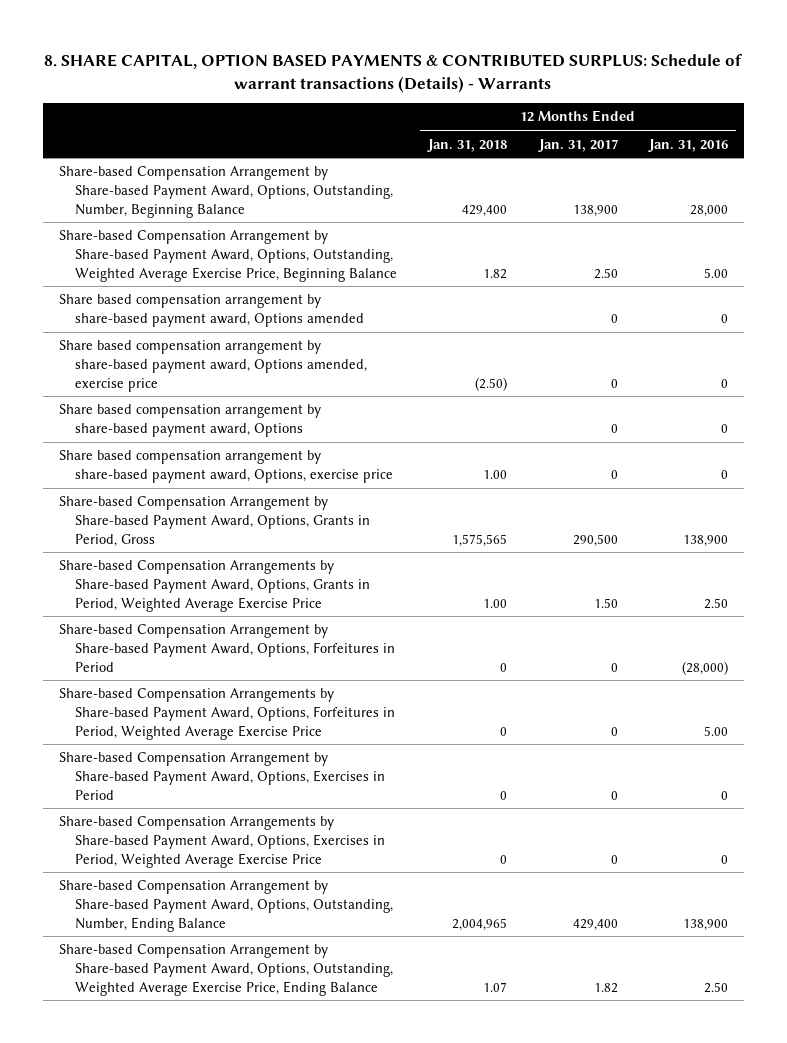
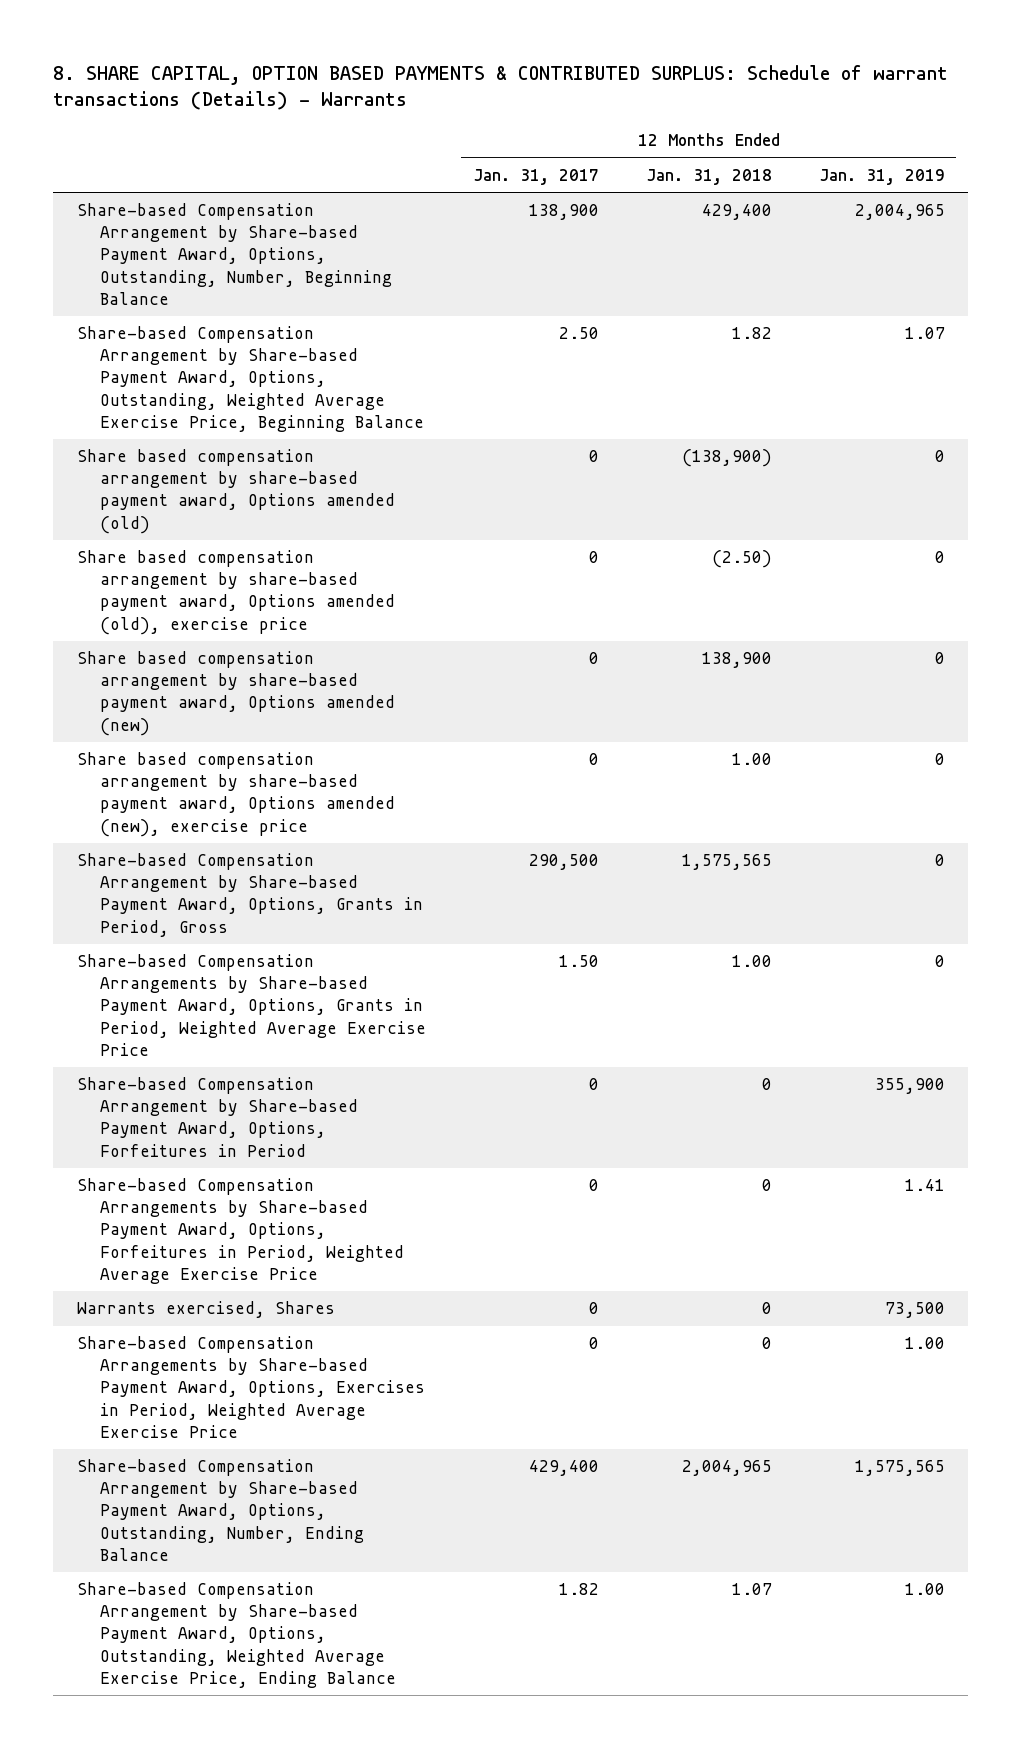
- | 12 Months Ended Jan. 31, 2018 | 12 Months Ended Jan. 31, 2017 | 12 Months Ended Jan. 31, 2016
+ | 12 Months Ended Jan. 31, 2017 | 12 Months Ended Jan. 31, 2018 | 12 Months Ended Jan. 31, 2019
- Share based compensation arrangement by share-based payment award, Options amended | | 0 | 0
- Share based compensation arrangement by share-based payment award, Options amended, exercise price | (2.50) | 0 | 0
- Share based compensation arrangement by share-based payment award, Options | | 0 | 0
- Share based compensation arrangement by share-based payment award, Options, exercise price | 1.00 | 0 | 0
+ Share based compensation arrangement by share-based payment award, Options amended (old) | 0 | (138,900) | 0
+ Share based compensation arrangement by share-based payment award, Options amended (old), exercise price | 0 | (2.50) | 0
+ Share based compensation arrangement by share-based payment award, Options amended (new) | 0 | 138,900 | 0
+ Share based compensation arrangement by share-based payment award, Options amended (new), exercise price | 0 | 1.00 | 0
- Share-based Compensation Arrangement by Share-based Payment Award, Options, Exercises in Period | 0 | 0 | 0
+ Warrants exercised, Shares | 0 | 0 | 73,500

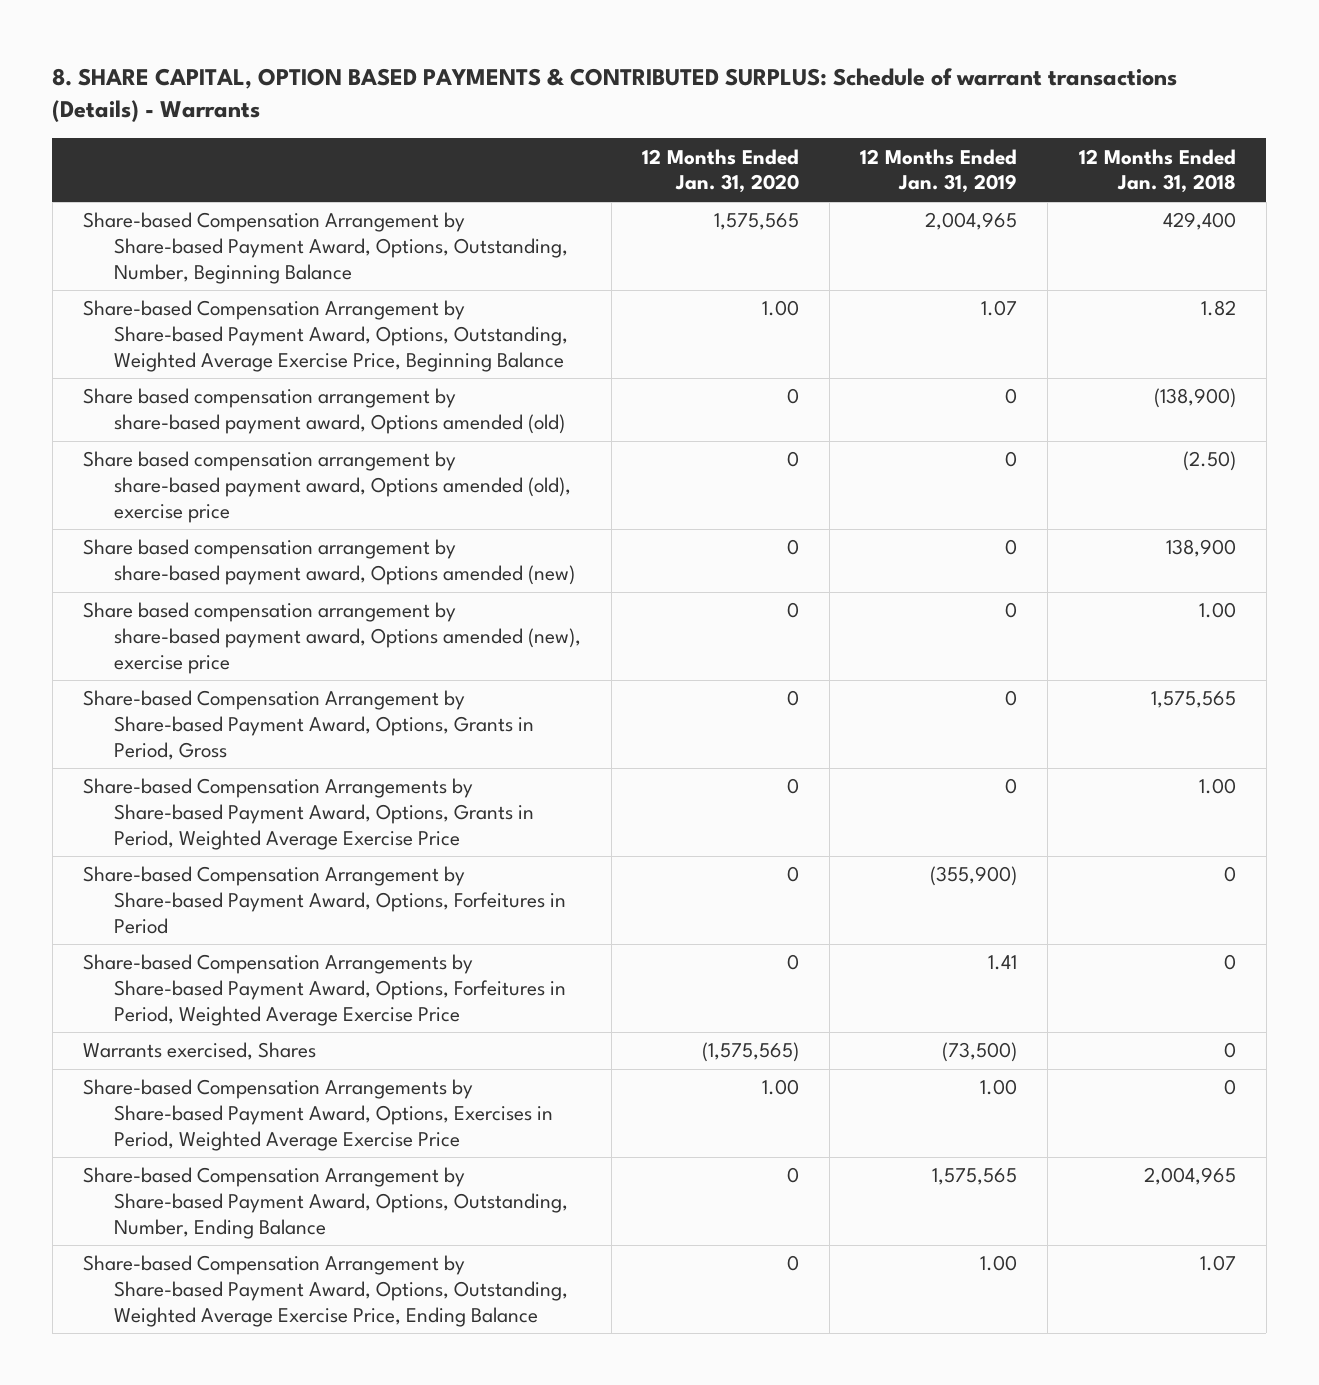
- | 12 Months Ended Jan. 31, 2017 | 12 Months Ended Jan. 31, 2018 | 12 Months Ended Jan. 31, 2019
+ | 12 Months Ended Jan. 31, 2020 | 12 Months Ended Jan. 31, 2019 | 12 Months Ended Jan. 31, 2018
- Share-based Compensation Arrangement by Share-based Payment Award, Options, Forfeitures in Period | 0 | 0 | 355,900
+ Share-based Compensation Arrangement by Share-based Payment Award, Options, Forfeitures in Period | 0 | (355,900) | 0
- Warrants exercised, Shares | 0 | 0 | 73,500
+ Warrants exercised, Shares | (1,575,565) | (73,500) | 0

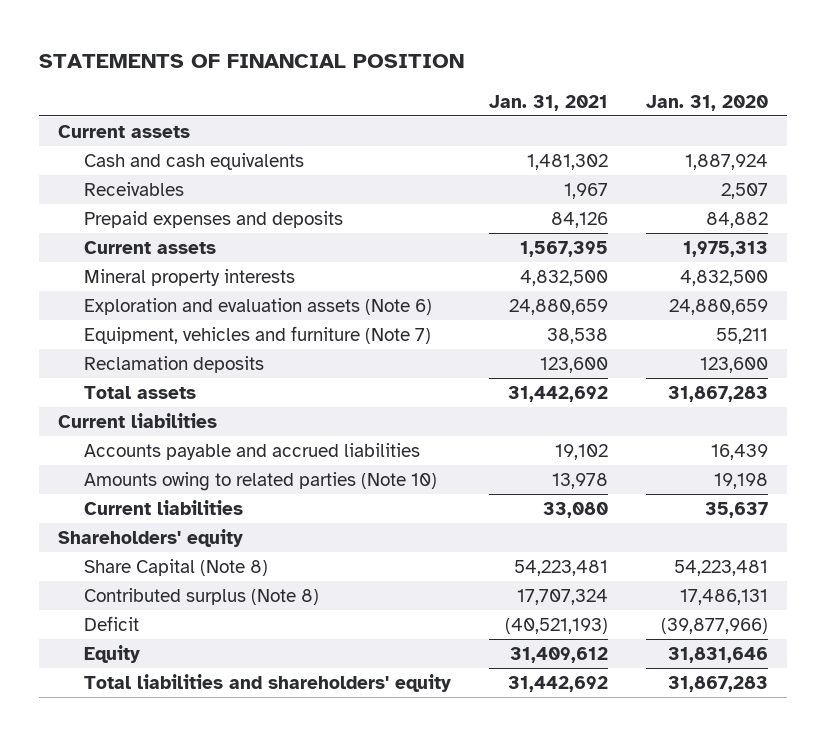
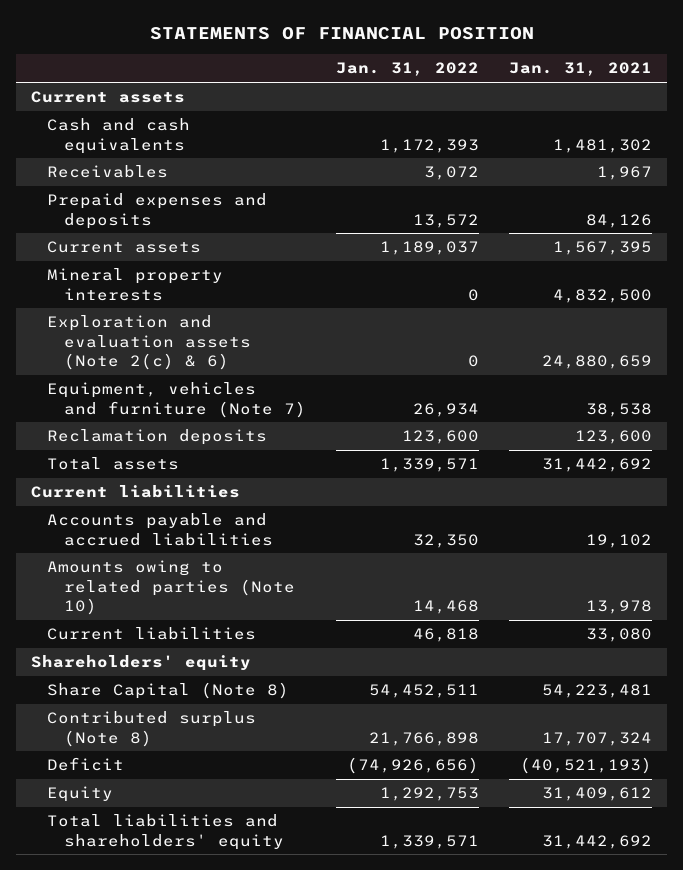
- | Jan. 31, 2021 | Jan. 31, 2020
+ | Jan. 31, 2022 | Jan. 31, 2021
- Exploration and evaluation assets (Note 6) | 24,880,659 | 24,880,659
+ Exploration and evaluation assets (Note 2(c) & 6) | 0 | 24,880,659

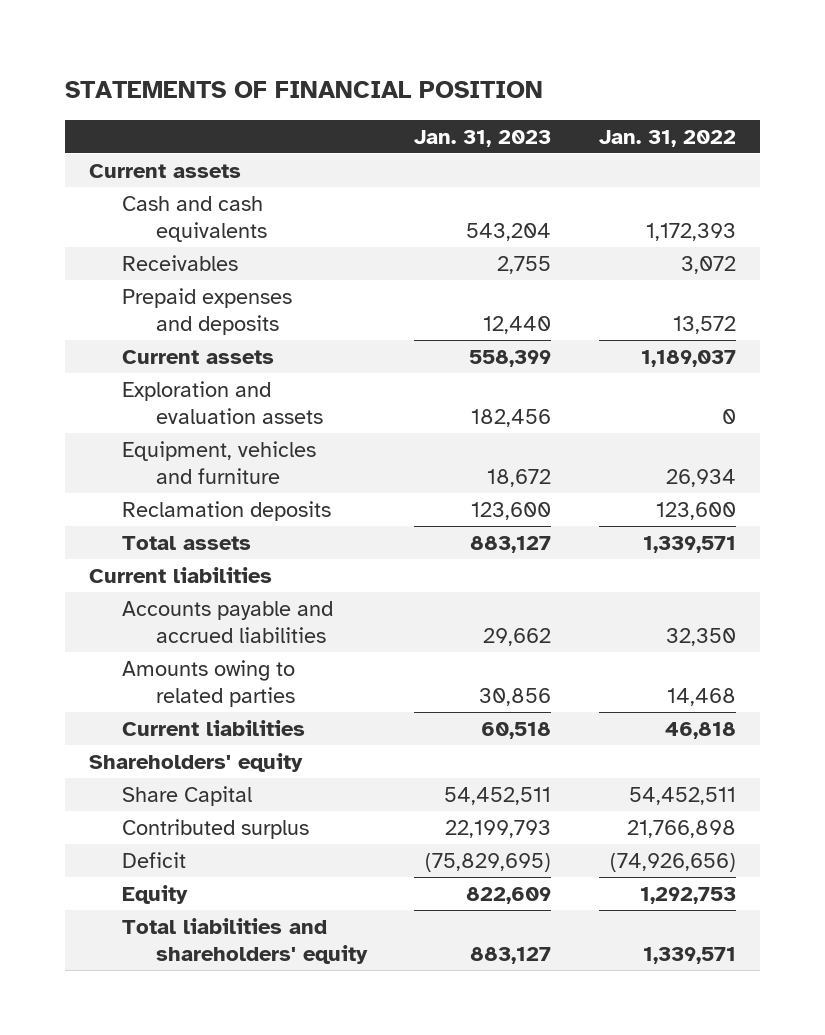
- | Jan. 31, 2022 | Jan. 31, 2021
+ | Jan. 31, 2023 | Jan. 31, 2022
- Mineral property interests | 0 | 4,832,500
- Exploration and evaluation assets (Note 2(c) & 6) | 0 | 24,880,659
- Equipment, vehicles and furniture (Note 7) | 26,934 | 38,538
+ Exploration and evaluation assets | 182,456 | 0
+ Equipment, vehicles and furniture | 18,672 | 26,934
- Amounts owing to related parties (Note 10) | 14,468 | 13,978
+ Amounts owing to related parties | 30,856 | 14,468
- Share Capital (Note 8) | 54,452,511 | 54,223,481
- Contributed surplus (Note 8) | 21,766,898 | 17,707,324
+ Share Capital | 54,452,511 | 54,452,511
+ Contributed surplus | 22,199,793 | 21,766,898

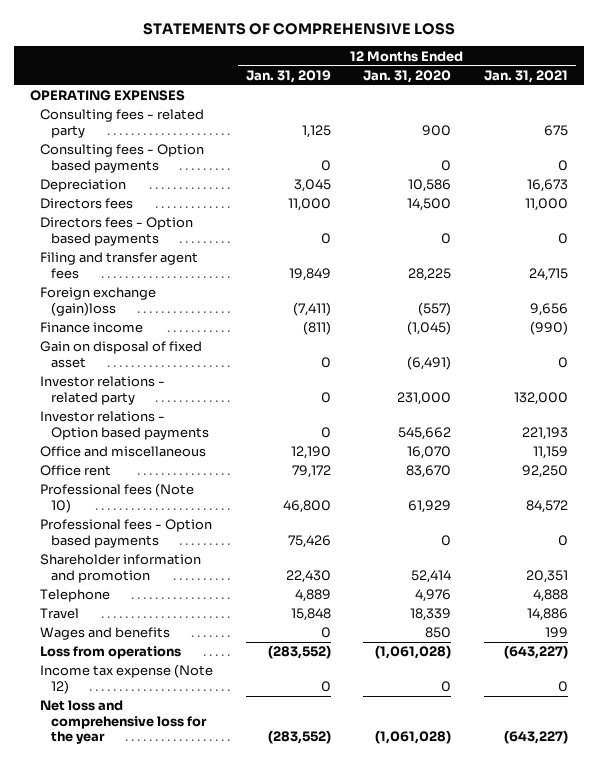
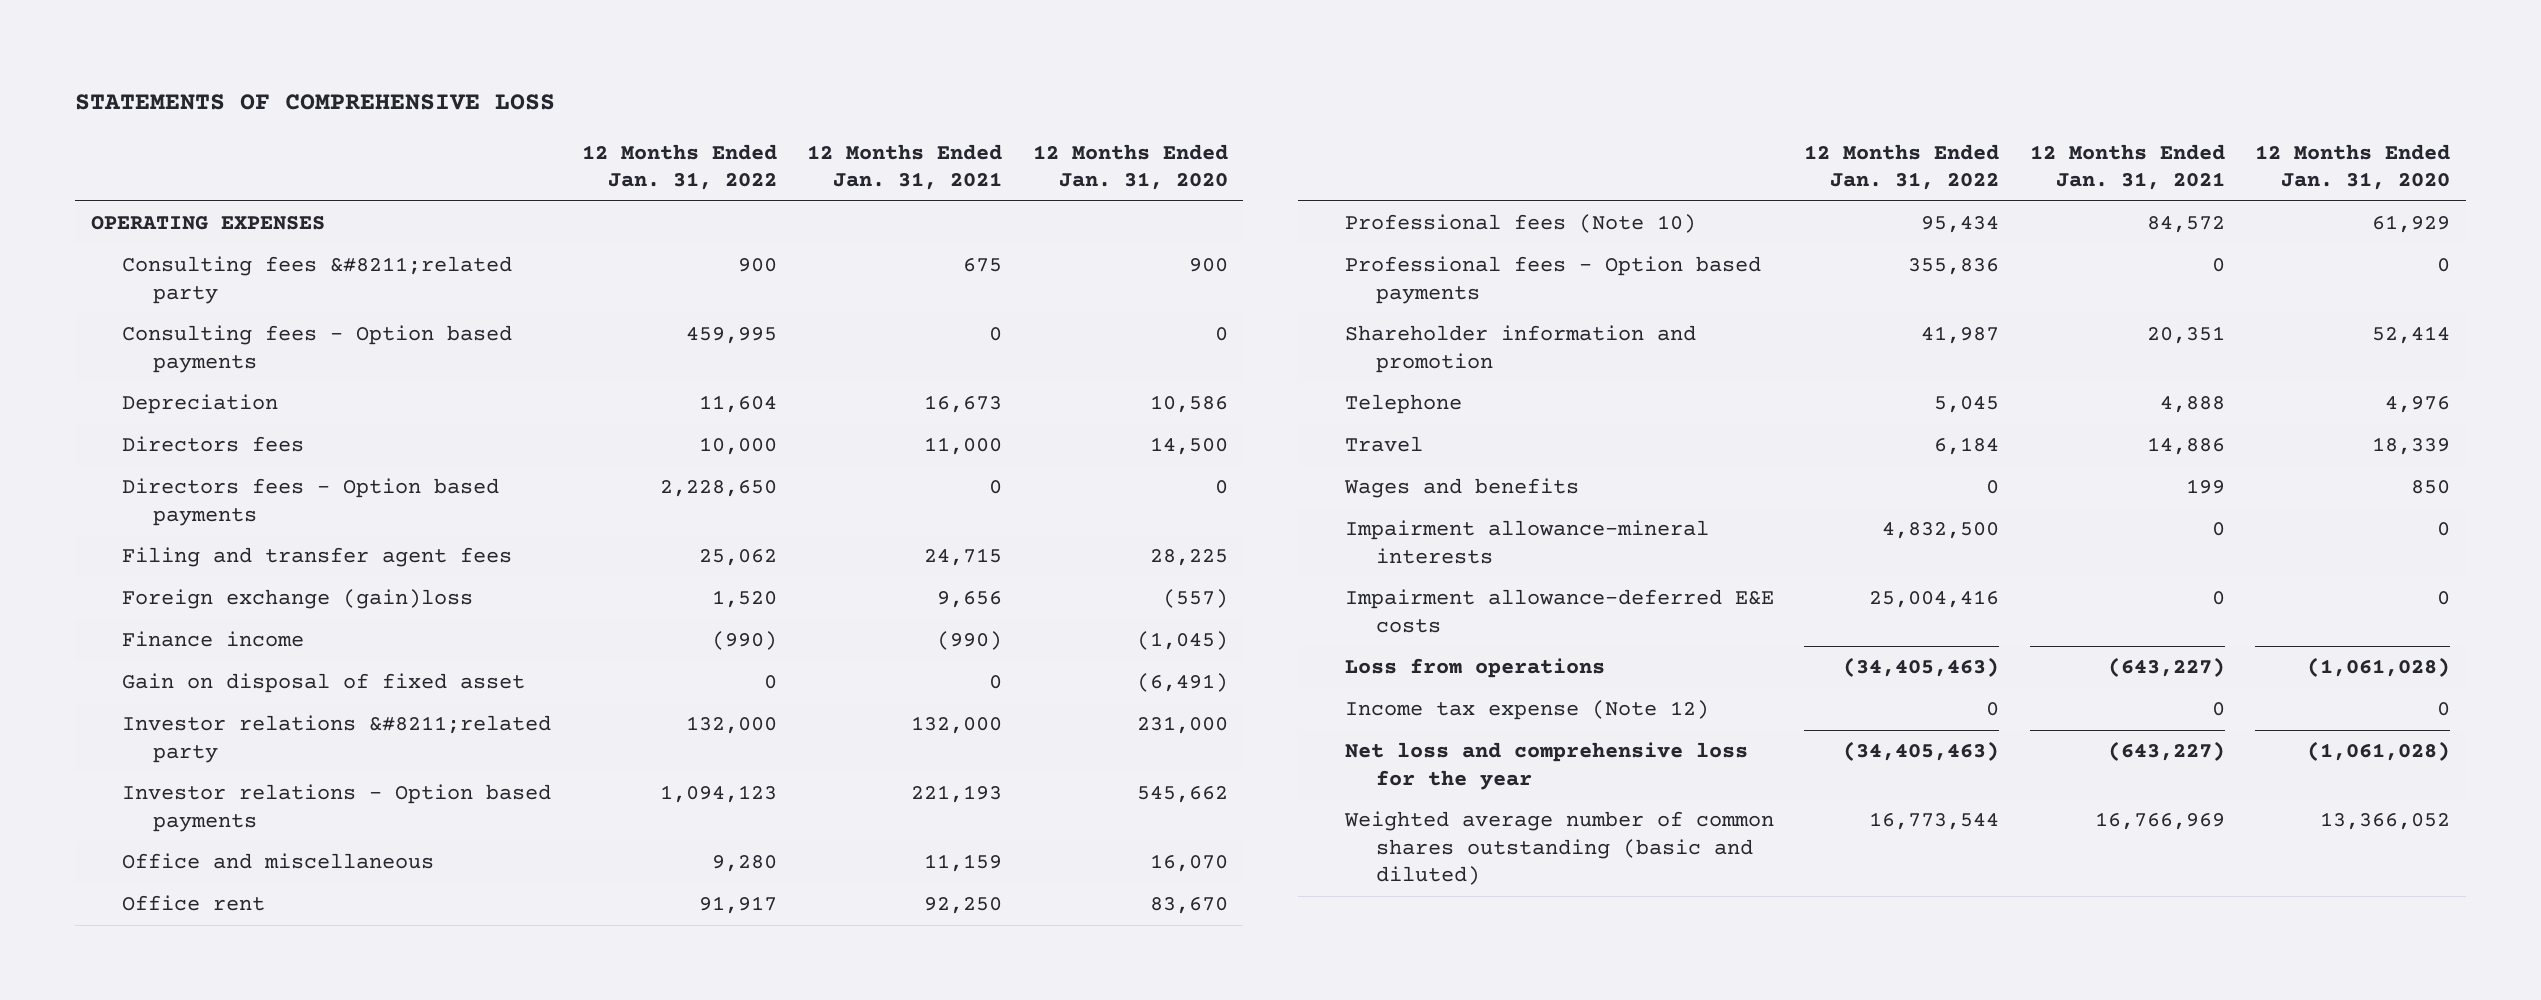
- | 12 Months Ended Jan. 31, 2019 | 12 Months Ended Jan. 31, 2020 | 12 Months Ended Jan. 31, 2021
+ | 12 Months Ended Jan. 31, 2022 | 12 Months Ended Jan. 31, 2021 | 12 Months Ended Jan. 31, 2020
- Consulting fees - related party | 1,125 | 900 | 675
+ Consulting fees &#8211;related party | 900 | 675 | 900
- Investor relations - related party | 0 | 231,000 | 132,000
+ Investor relations &#8211;related party | 132,000 | 132,000 | 231,000
+ Impairment allowance-mineral interests | 4,832,500 | 0 | 0
+ Impairment allowance-deferred E&E costs | 25,004,416 | 0 | 0
+ Weighted average number of common shares outstanding (basic and diluted) | 16,773,544 | 16,766,969 | 13,366,052

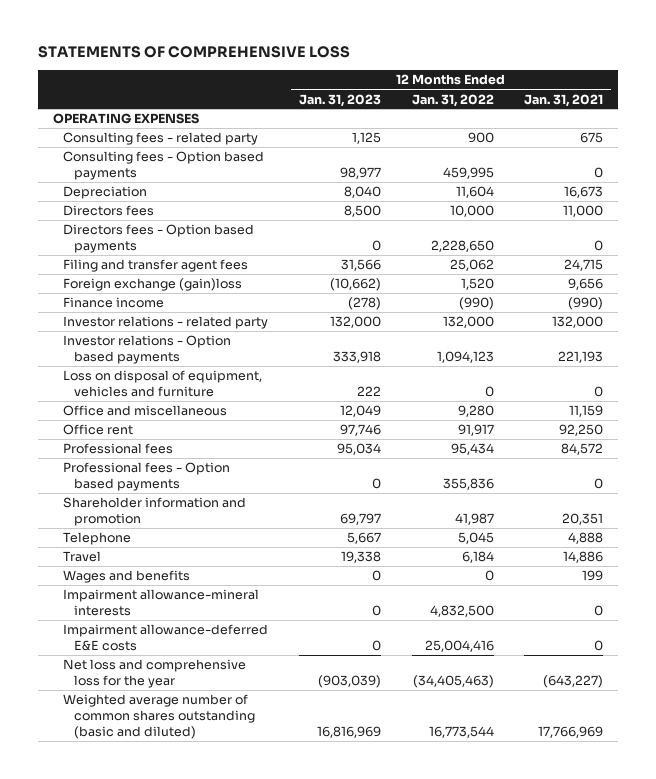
- | 12 Months Ended Jan. 31, 2022 | 12 Months Ended Jan. 31, 2021 | 12 Months Ended Jan. 31, 2020
+ | 12 Months Ended Jan. 31, 2023 | 12 Months Ended Jan. 31, 2022 | 12 Months Ended Jan. 31, 2021
- Consulting fees &#8211;related party | 900 | 675 | 900
+ Consulting fees - related party | 1,125 | 900 | 675
- Gain on disposal of fixed asset | 0 | 0 | (6,491)
- Investor relations &#8211;related party | 132,000 | 132,000 | 231,000
+ Investor relations - related party | 132,000 | 132,000 | 132,000
+ Loss on disposal of equipment, vehicles and furniture | 222 | 0 | 0
- Professional fees (Note 10) | 95,434 | 84,572 | 61,929
+ Professional fees | 95,034 | 95,434 | 84,572
- Loss from operations | (34,405,463) | (643,227) | (1,061,028)
- Income tax expense (Note 12) | 0 | 0 | 0
- Weighted average number of common shares outstanding (basic and diluted) | 16,773,544 | 16,766,969 | 13,366,052
+ Weighted average number of common shares outstanding (basic and diluted) | 16,816,969 | 16,773,544 | 17,766,969

